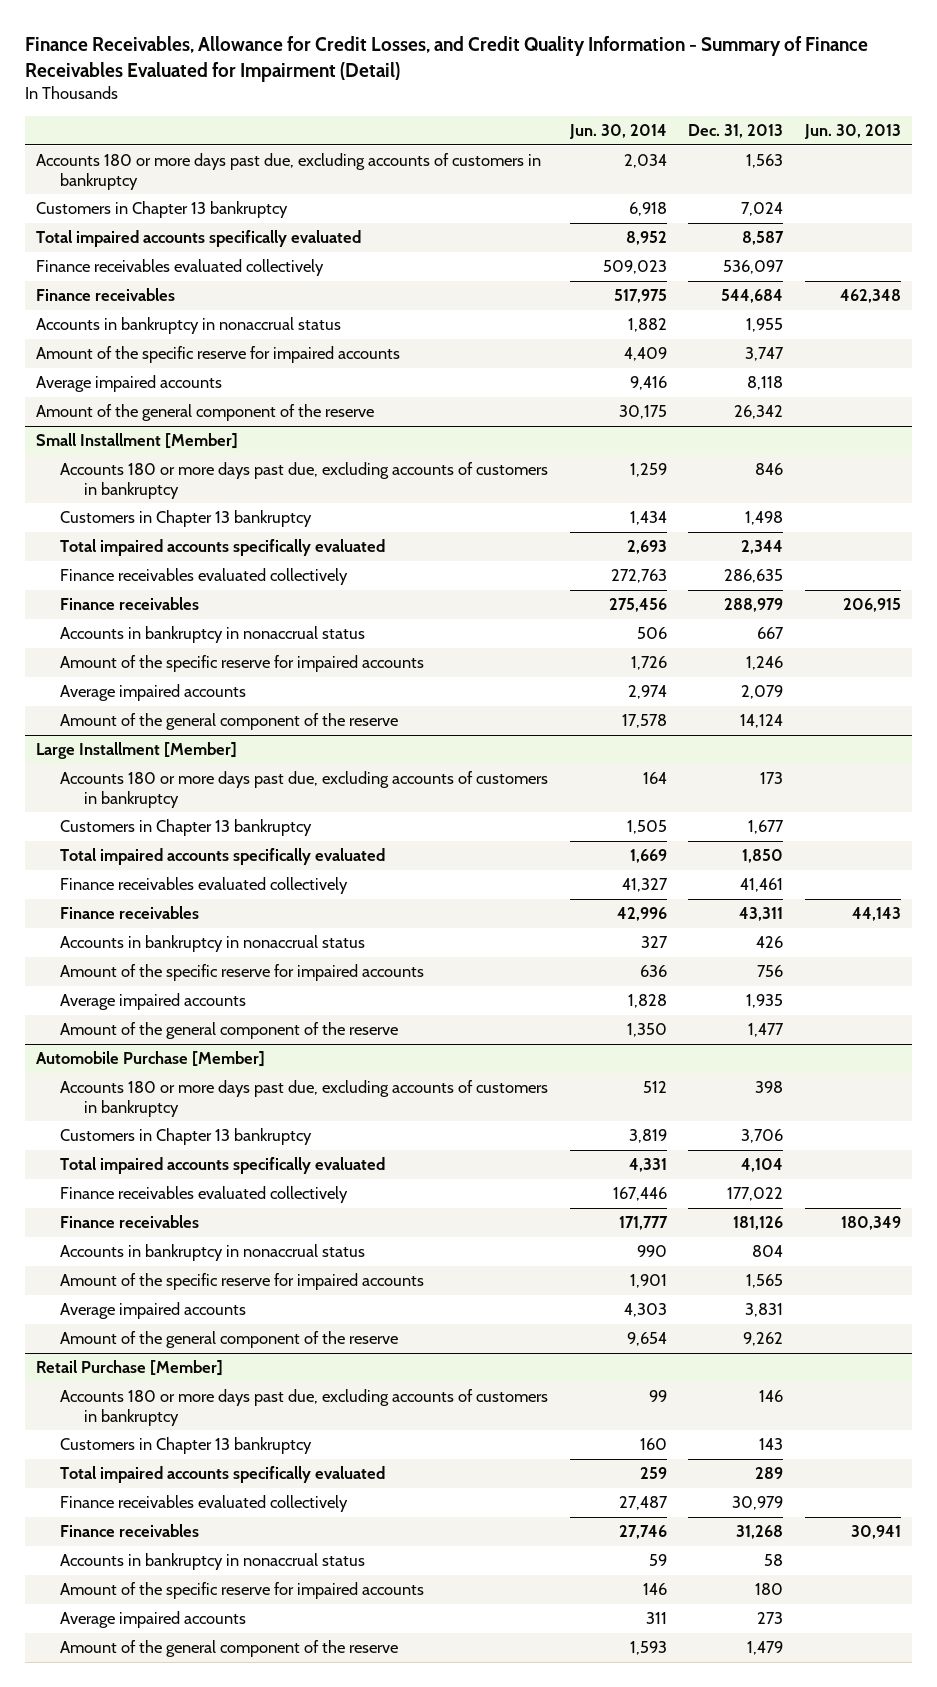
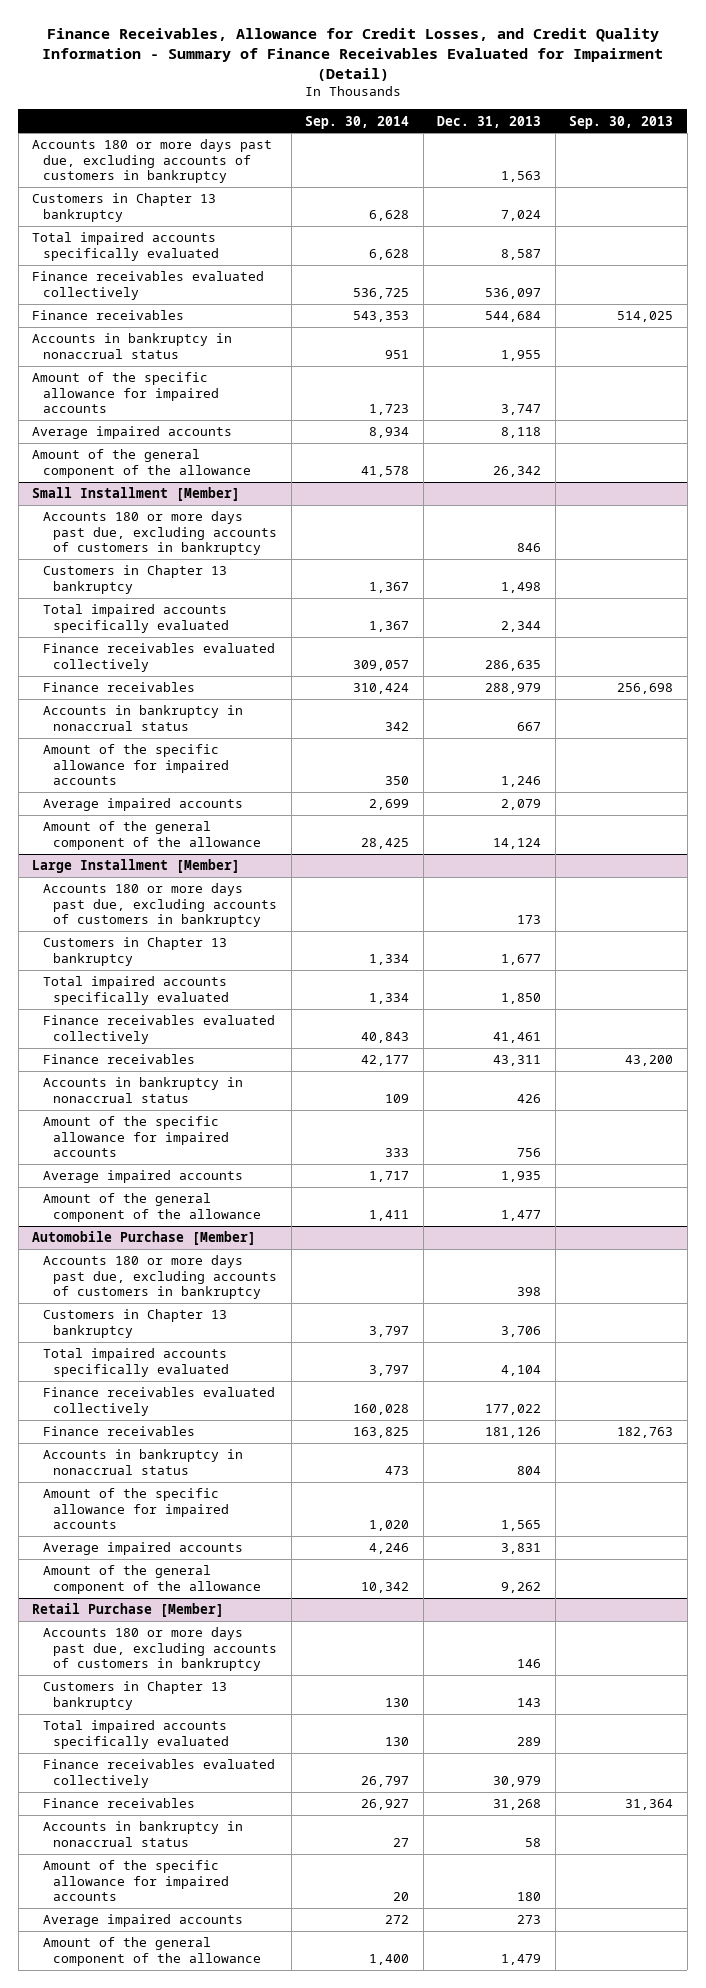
- | Jun. 30, 2014 | Dec. 31, 2013 | Jun. 30, 2013
+ | Sep. 30, 2014 | Dec. 31, 2013 | Sep. 30, 2013
- Amount of the specific reserve for impaired accounts | 4,409 | 3,747 |
+ Amount of the specific allowance for impaired accounts | 1,723 | 3,747 |
- Amount of the general component of the reserve | 30,175 | 26,342 |
+ Amount of the general component of the allowance | 41,578 | 26,342 |
@ Small Installment [Member]
- Amount of the specific reserve for impaired accounts | 1,726 | 1,246 |
+ Amount of the specific allowance for impaired accounts | 350 | 1,246 |
- Amount of the general component of the reserve | 17,578 | 14,124 |
+ Amount of the general component of the allowance | 28,425 | 14,124 |
@ Large Installment [Member]
- Amount of the specific reserve for impaired accounts | 636 | 756 |
+ Amount of the specific allowance for impaired accounts | 333 | 756 |
- Amount of the general component of the reserve | 1,350 | 1,477 |
+ Amount of the general component of the allowance | 1,411 | 1,477 |
@ Automobile Purchase [Member]
- Amount of the specific reserve for impaired accounts | 1,901 | 1,565 |
+ Amount of the specific allowance for impaired accounts | 1,020 | 1,565 |
- Amount of the general component of the reserve | 9,654 | 9,262 |
+ Amount of the general component of the allowance | 10,342 | 9,262 |
@ Retail Purchase [Member]
- Amount of the specific reserve for impaired accounts | 146 | 180 |
+ Amount of the specific allowance for impaired accounts | 20 | 180 |
- Amount of the general component of the reserve | 1,593 | 1,479 |
+ Amount of the general component of the allowance | 1,400 | 1,479 |

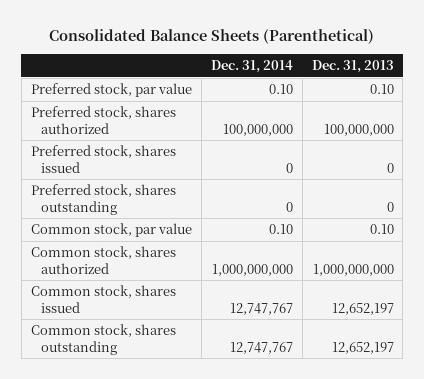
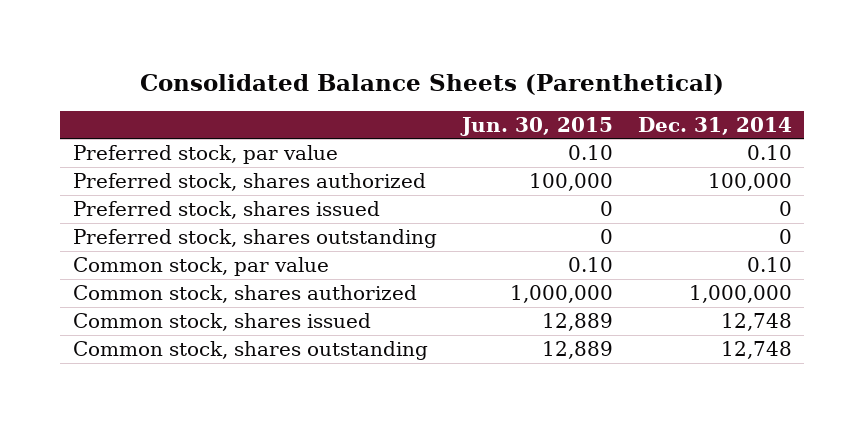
- | Dec. 31, 2014 | Dec. 31, 2013
+ | Jun. 30, 2015 | Dec. 31, 2014
- Preferred stock, shares authorized | 100,000,000 | 100,000,000
+ Preferred stock, shares authorized | 100,000 | 100,000
- Common stock, shares authorized | 1,000,000,000 | 1,000,000,000
- Common stock, shares issued | 12,747,767 | 12,652,197
- Common stock, shares outstanding | 12,747,767 | 12,652,197
+ Common stock, shares authorized | 1,000,000 | 1,000,000
+ Common stock, shares issued | 12,889 | 12,748
+ Common stock, shares outstanding | 12,889 | 12,748

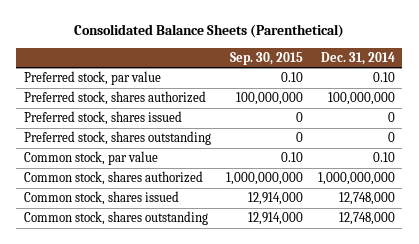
- | Jun. 30, 2015 | Dec. 31, 2014
+ | Sep. 30, 2015 | Dec. 31, 2014
- Preferred stock, shares authorized | 100,000 | 100,000
+ Preferred stock, shares authorized | 100,000,000 | 100,000,000
- Common stock, shares authorized | 1,000,000 | 1,000,000
- Common stock, shares issued | 12,889 | 12,748
- Common stock, shares outstanding | 12,889 | 12,748
+ Common stock, shares authorized | 1,000,000,000 | 1,000,000,000
+ Common stock, shares issued | 12,914,000 | 12,748,000
+ Common stock, shares outstanding | 12,914,000 | 12,748,000

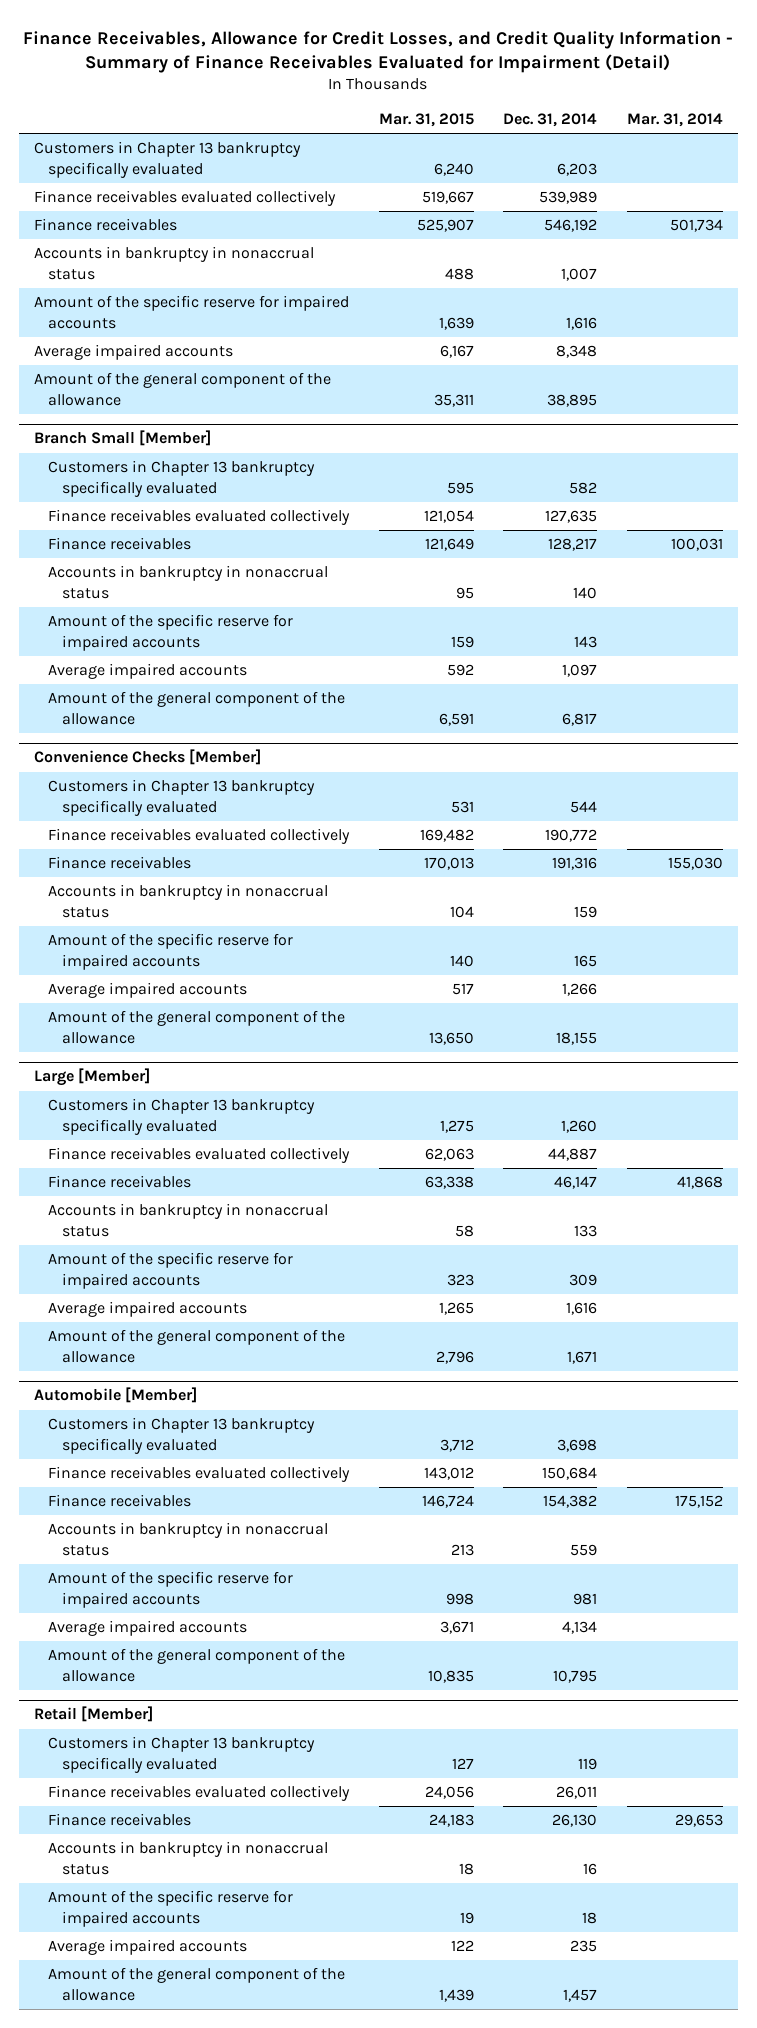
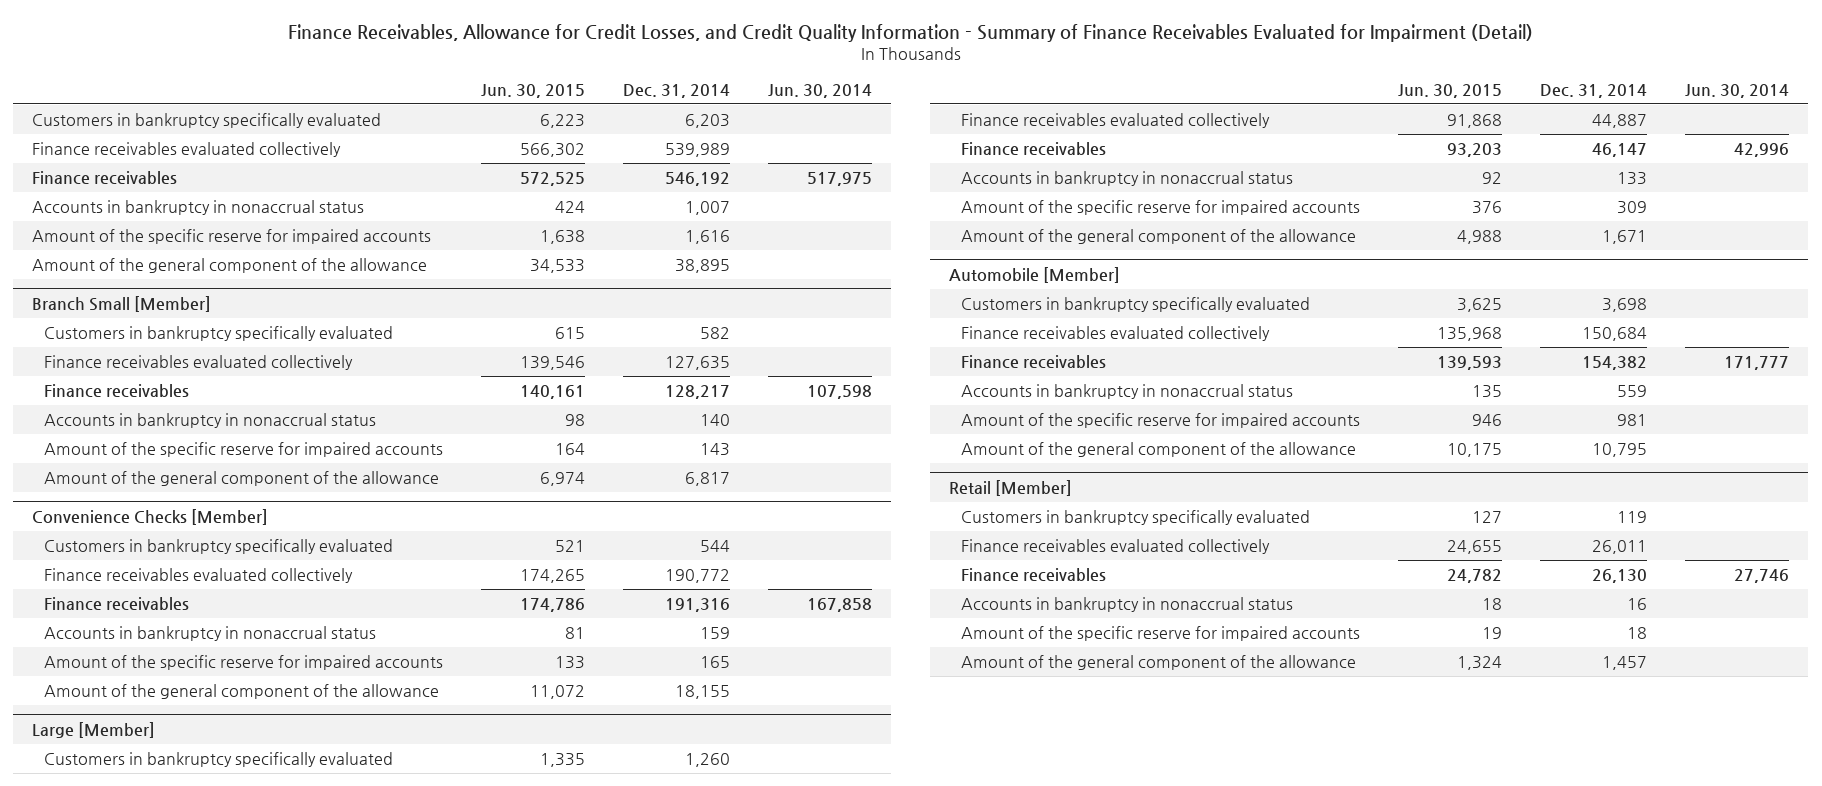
- | Mar. 31, 2015 | Dec. 31, 2014 | Mar. 31, 2014
+ | Jun. 30, 2015 | Dec. 31, 2014 | Jun. 30, 2014
- Customers in Chapter 13 bankruptcy specifically evaluated | 6,240 | 6,203 |
+ Customers in bankruptcy specifically evaluated | 6,223 | 6,203 |
- Average impaired accounts | 6,167 | 8,348 |
@ Branch Small [Member]
- Customers in Chapter 13 bankruptcy specifically evaluated | 595 | 582 |
+ Customers in bankruptcy specifically evaluated | 615 | 582 |
- Average impaired accounts | 592 | 1,097 |
@ Convenience Checks [Member]
- Customers in Chapter 13 bankruptcy specifically evaluated | 531 | 544 |
+ Customers in bankruptcy specifically evaluated | 521 | 544 |
- Average impaired accounts | 517 | 1,266 |
@ Large [Member]
- Customers in Chapter 13 bankruptcy specifically evaluated | 1,275 | 1,260 |
+ Customers in bankruptcy specifically evaluated | 1,335 | 1,260 |
- Average impaired accounts | 1,265 | 1,616 |
@ Automobile [Member]
- Customers in Chapter 13 bankruptcy specifically evaluated | 3,712 | 3,698 |
+ Customers in bankruptcy specifically evaluated | 3,625 | 3,698 |
- Average impaired accounts | 3,671 | 4,134 |
@ Retail [Member]
- Customers in Chapter 13 bankruptcy specifically evaluated | 127 | 119 |
+ Customers in bankruptcy specifically evaluated | 127 | 119 |
- Average impaired accounts | 122 | 235 |

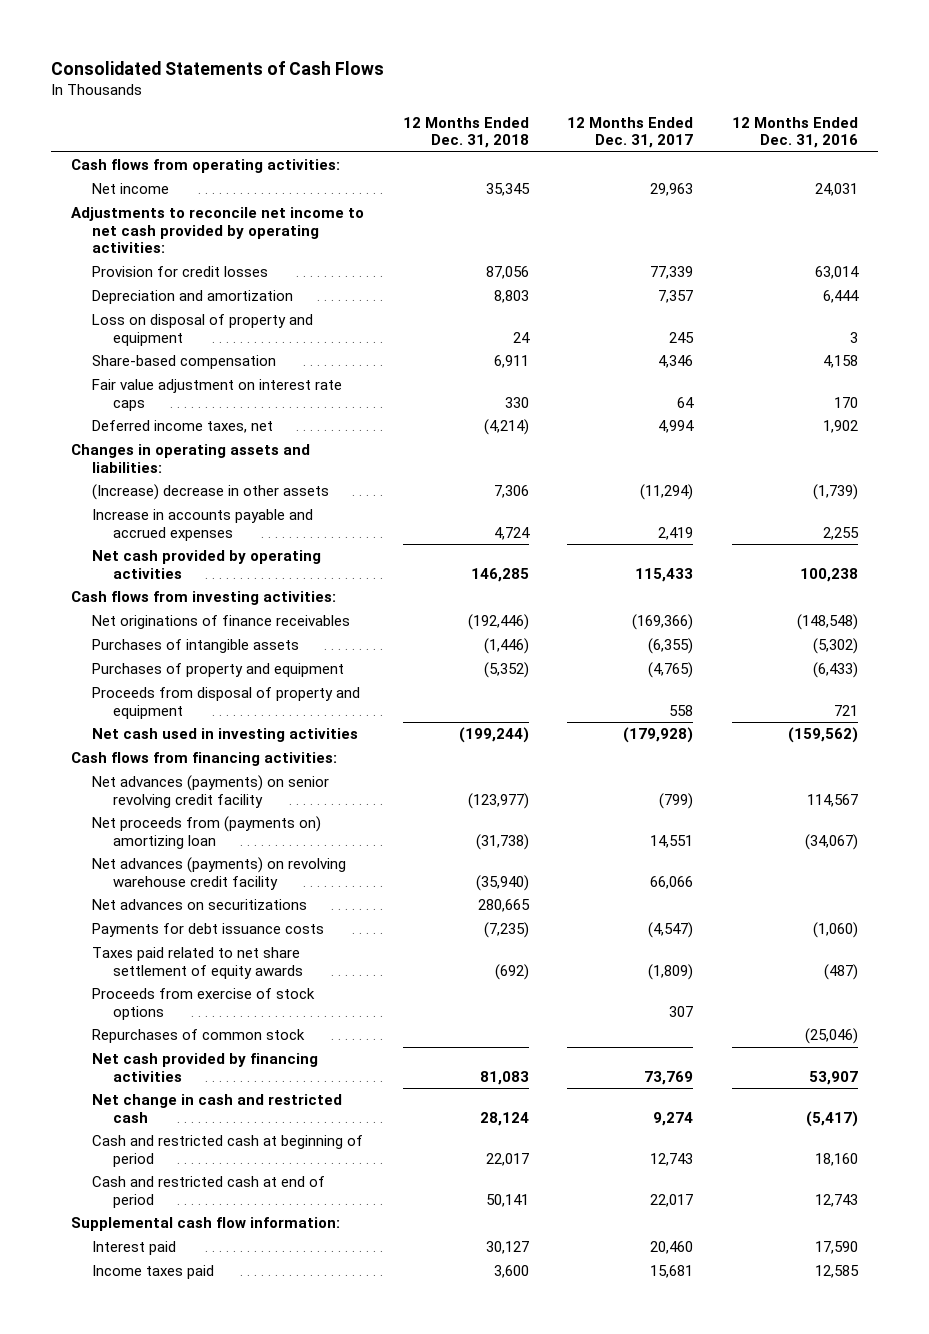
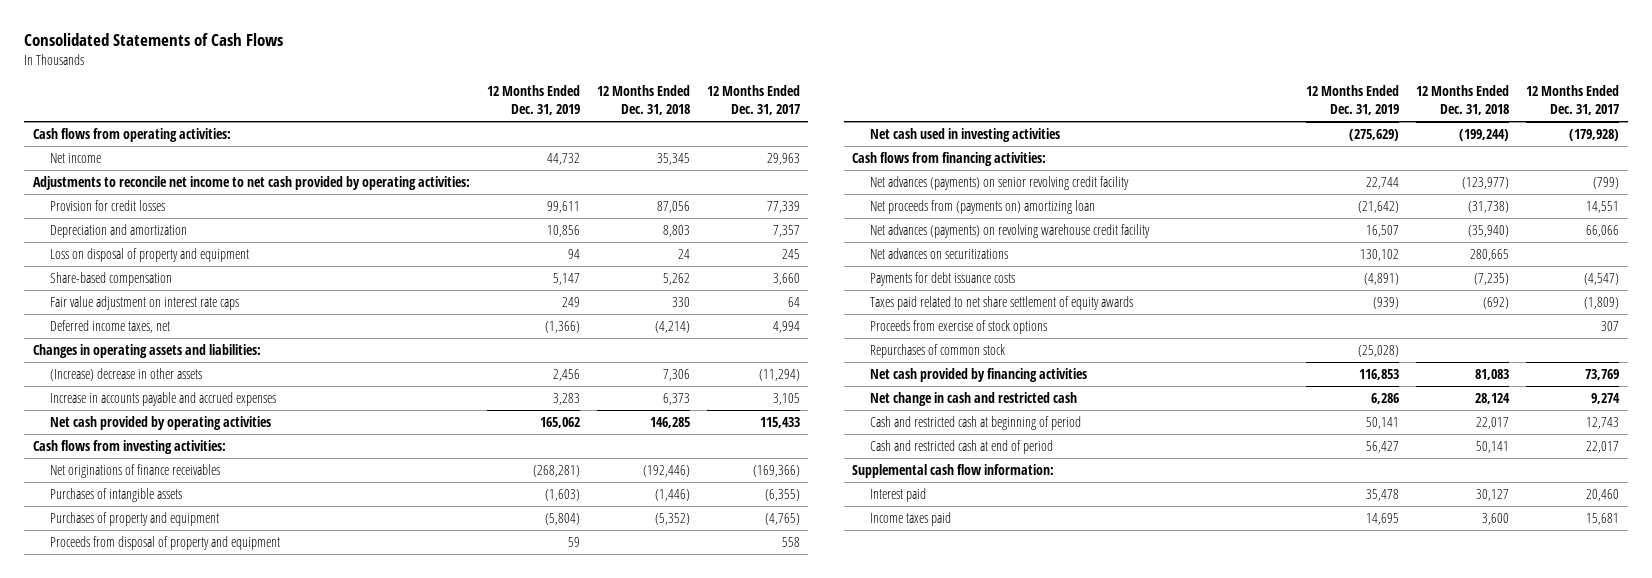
- | 12 Months Ended Dec. 31, 2018 | 12 Months Ended Dec. 31, 2017 | 12 Months Ended Dec. 31, 2016
+ | 12 Months Ended Dec. 31, 2019 | 12 Months Ended Dec. 31, 2018 | 12 Months Ended Dec. 31, 2017
- Share-based compensation | 6,911 | 4,346 | 4,158
+ Share-based compensation | 5,147 | 5,262 | 3,660
- Increase in accounts payable and accrued expenses | 4,724 | 2,419 | 2,255
+ Increase in accounts payable and accrued expenses | 3,283 | 6,373 | 3,105

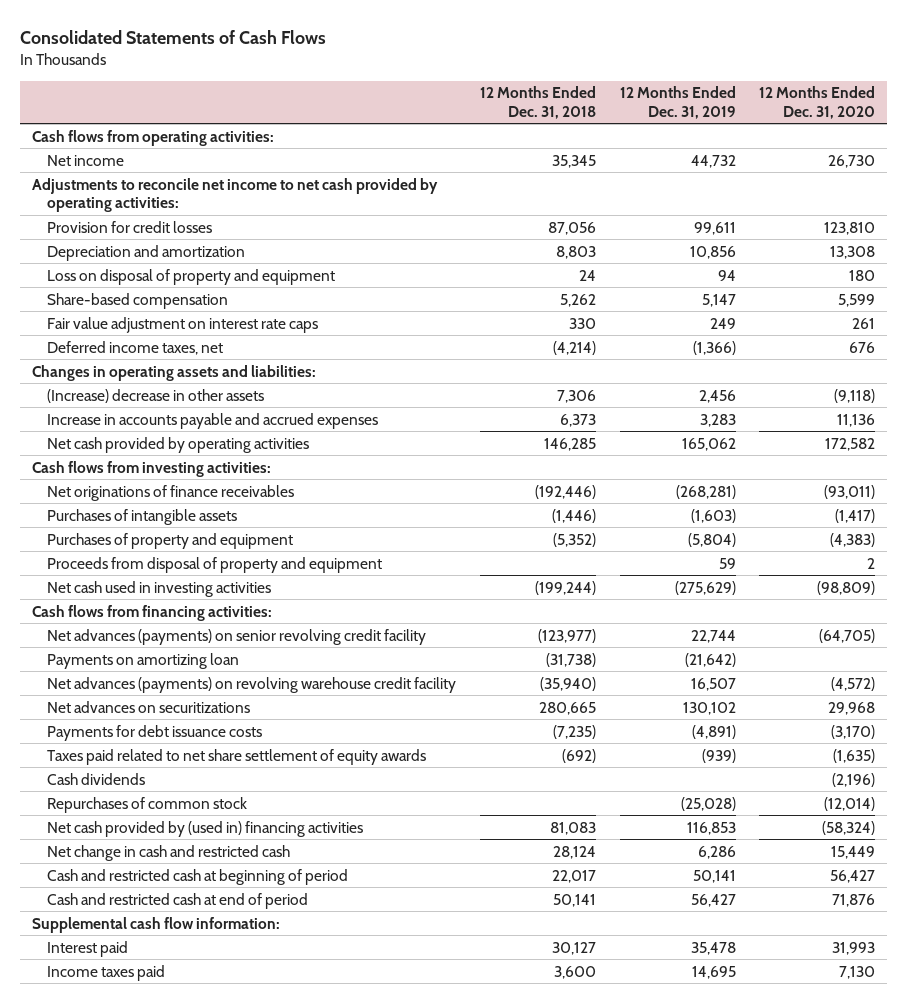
- | 12 Months Ended Dec. 31, 2019 | 12 Months Ended Dec. 31, 2018 | 12 Months Ended Dec. 31, 2017
+ | 12 Months Ended Dec. 31, 2018 | 12 Months Ended Dec. 31, 2019 | 12 Months Ended Dec. 31, 2020
- Net proceeds from (payments on) amortizing loan | (21,642) | (31,738) | 14,551
+ Payments on amortizing loan | (31,738) | (21,642) |
- Proceeds from exercise of stock options | | | 307
+ Cash dividends | | | (2,196)
- Net cash provided by financing activities | 116,853 | 81,083 | 73,769
+ Net cash provided by (used in) financing activities | 81,083 | 116,853 | (58,324)

